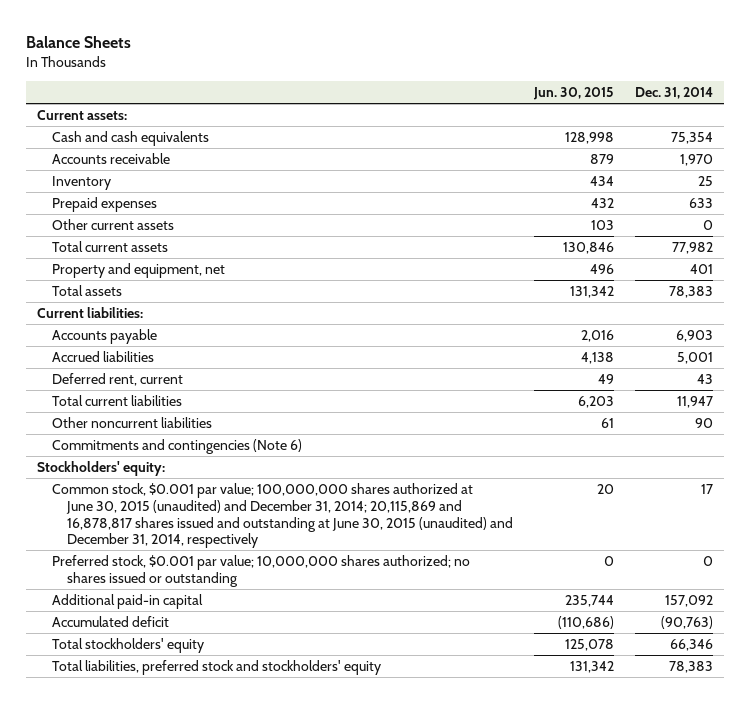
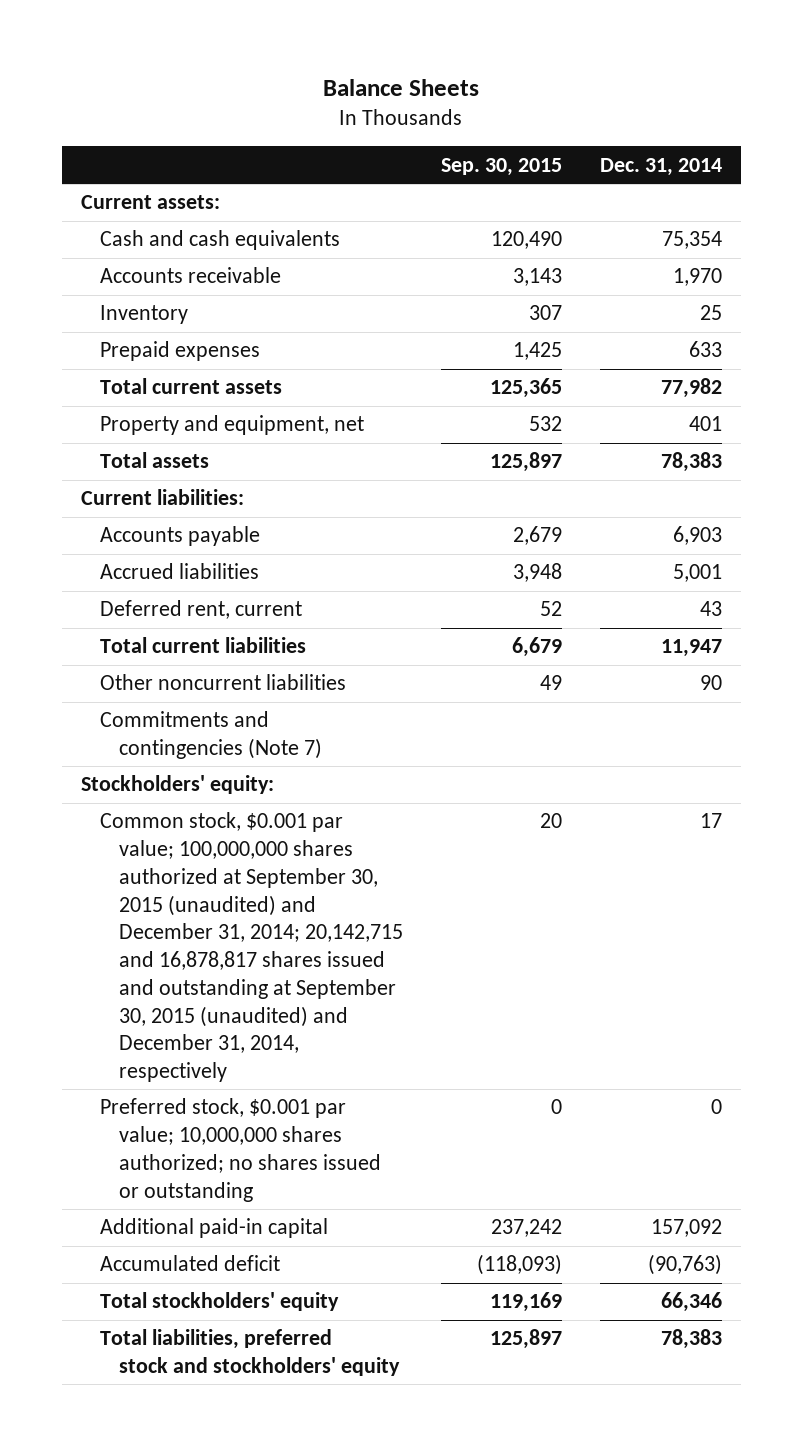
- | Jun. 30, 2015 | Dec. 31, 2014
+ | Sep. 30, 2015 | Dec. 31, 2014
- Other current assets | 103 | 0
- Commitments and contingencies (Note 6)
+ Commitments and contingencies (Note 7)
- Common stock, $0.001 par value; 100,000,000 shares authorized at June 30, 2015 (unaudited) and December 31, 2014; 20,115,869 and 16,878,817 shares issued and outstanding at June 30, 2015 (unaudited) and December 31, 2014, respectively | 20 | 17
+ Common stock, $0.001 par value; 100,000,000 shares authorized at September 30, 2015 (unaudited) and December 31, 2014; 20,142,715 and 16,878,817 shares issued and outstanding at September 30, 2015 (unaudited) and December 31, 2014, respectively | 20 | 17

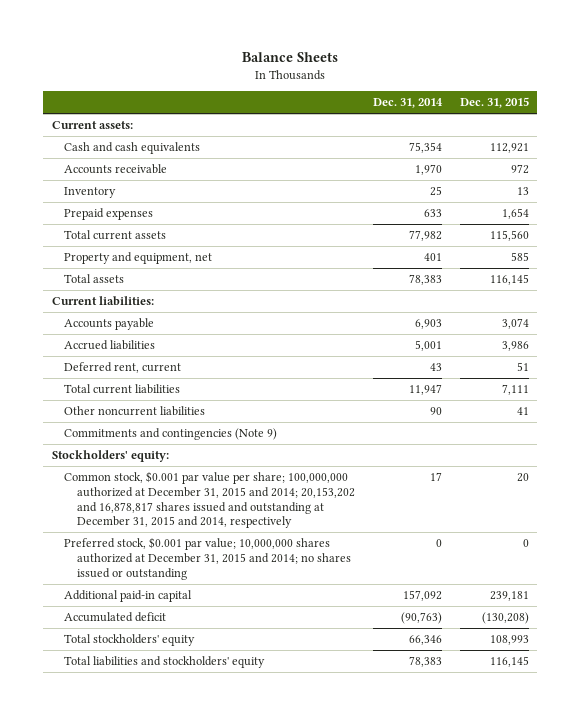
- | Sep. 30, 2015 | Dec. 31, 2014
+ | Dec. 31, 2014 | Dec. 31, 2015
- Commitments and contingencies (Note 7)
+ Commitments and contingencies (Note 9)
- Common stock, $0.001 par value; 100,000,000 shares authorized at September 30, 2015 (unaudited) and December 31, 2014; 20,142,715 and 16,878,817 shares issued and outstanding at September 30, 2015 (unaudited) and December 31, 2014, respectively | 20 | 17
- Preferred stock, $0.001 par value; 10,000,000 shares authorized; no shares issued or outstanding | 0 | 0
+ Common stock, $0.001 par value per share; 100,000,000 authorized at December 31, 2015 and 2014; 20,153,202 and 16,878,817 shares issued and outstanding at December 31, 2015 and 2014, respectively | 17 | 20
+ Preferred stock, $0.001 par value; 10,000,000 shares authorized at December 31, 2015 and 2014; no shares issued or outstanding | 0 | 0
- Total liabilities, preferred stock and stockholders' equity | 125,897 | 78,383
+ Total liabilities and stockholders' equity | 78,383 | 116,145

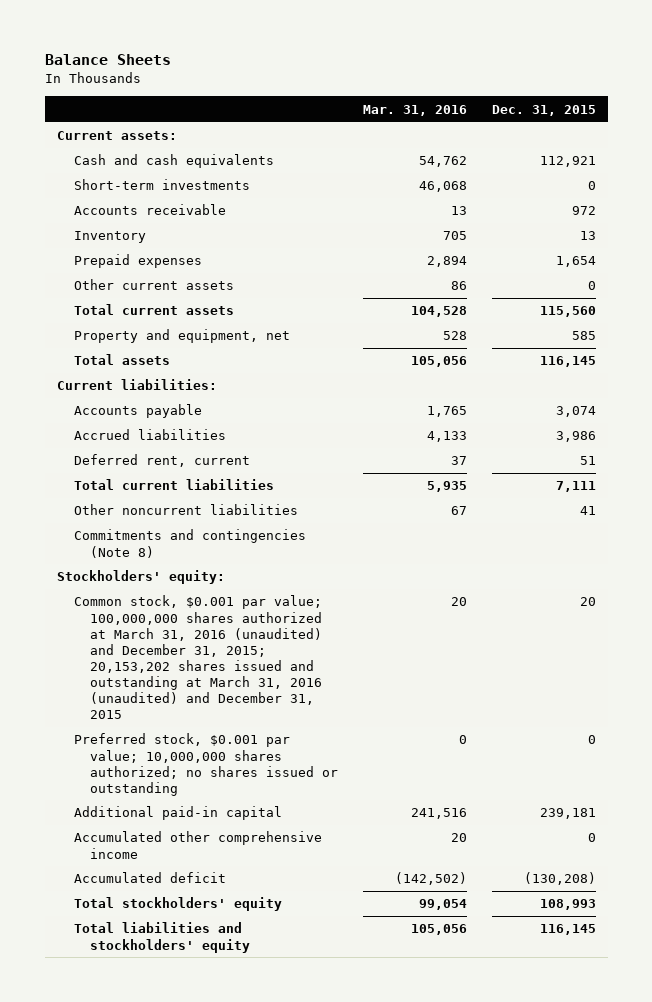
- | Dec. 31, 2014 | Dec. 31, 2015
+ | Mar. 31, 2016 | Dec. 31, 2015
+ Short-term investments | 46,068 | 0
+ Other current assets | 86 | 0
- Commitments and contingencies (Note 9)
+ Commitments and contingencies (Note 8)
- Common stock, $0.001 par value per share; 100,000,000 authorized at December 31, 2015 and 2014; 20,153,202 and 16,878,817 shares issued and outstanding at December 31, 2015 and 2014, respectively | 17 | 20
- Preferred stock, $0.001 par value; 10,000,000 shares authorized at December 31, 2015 and 2014; no shares issued or outstanding | 0 | 0
+ Common stock, $0.001 par value; 100,000,000 shares authorized at March 31, 2016 (unaudited) and December 31, 2015; 20,153,202 shares issued and outstanding at March 31, 2016 (unaudited) and December 31, 2015 | 20 | 20
+ Preferred stock, $0.001 par value; 10,000,000 shares authorized; no shares issued or outstanding | 0 | 0
+ Accumulated other comprehensive income | 20 | 0

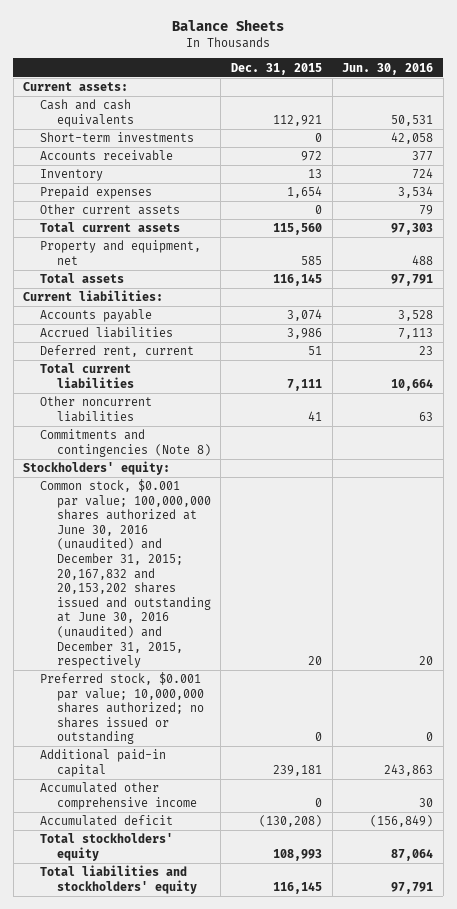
- | Mar. 31, 2016 | Dec. 31, 2015
+ | Dec. 31, 2015 | Jun. 30, 2016
- Common stock, $0.001 par value; 100,000,000 shares authorized at March 31, 2016 (unaudited) and December 31, 2015; 20,153,202 shares issued and outstanding at March 31, 2016 (unaudited) and December 31, 2015 | 20 | 20
+ Common stock, $0.001 par value; 100,000,000 shares authorized at June 30, 2016 (unaudited) and December 31, 2015; 20,167,832 and 20,153,202 shares issued and outstanding at June 30, 2016 (unaudited) and December 31, 2015, respectively | 20 | 20

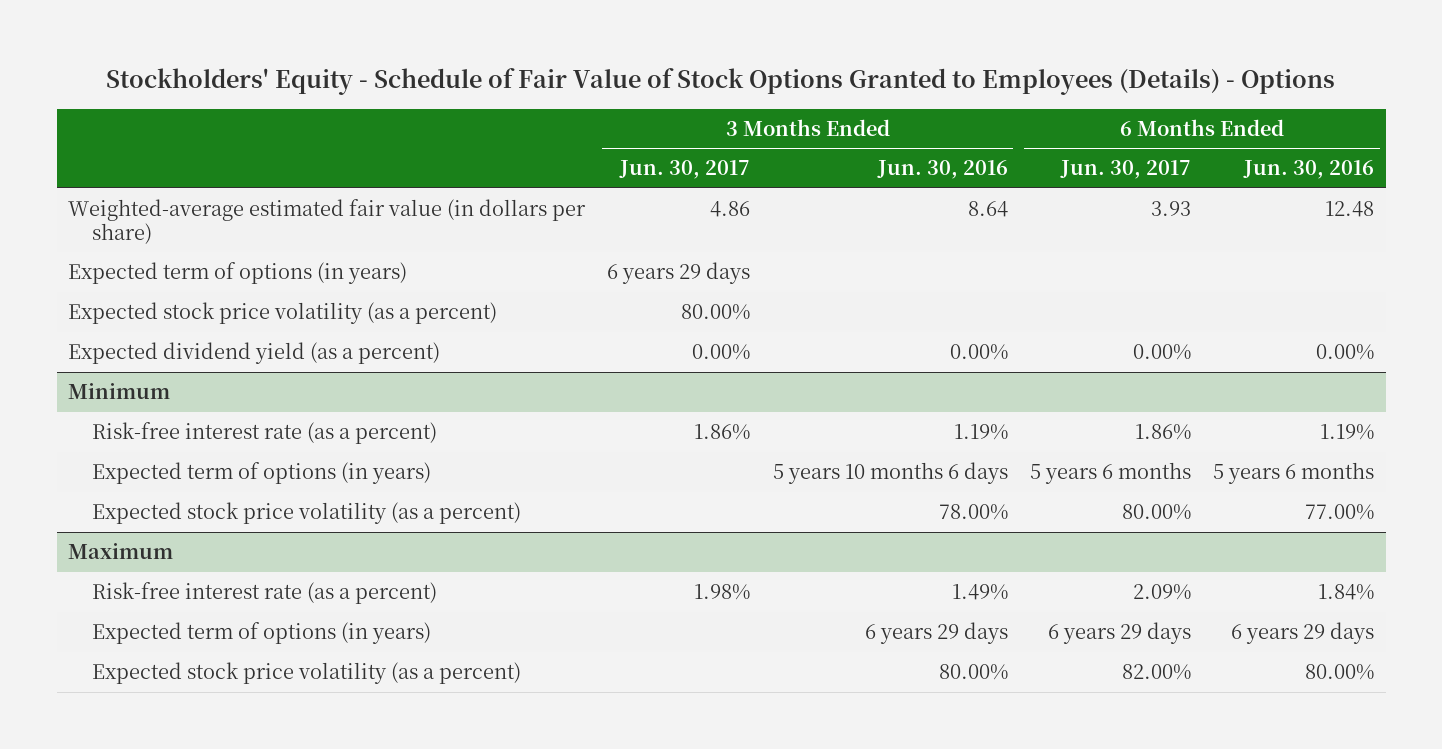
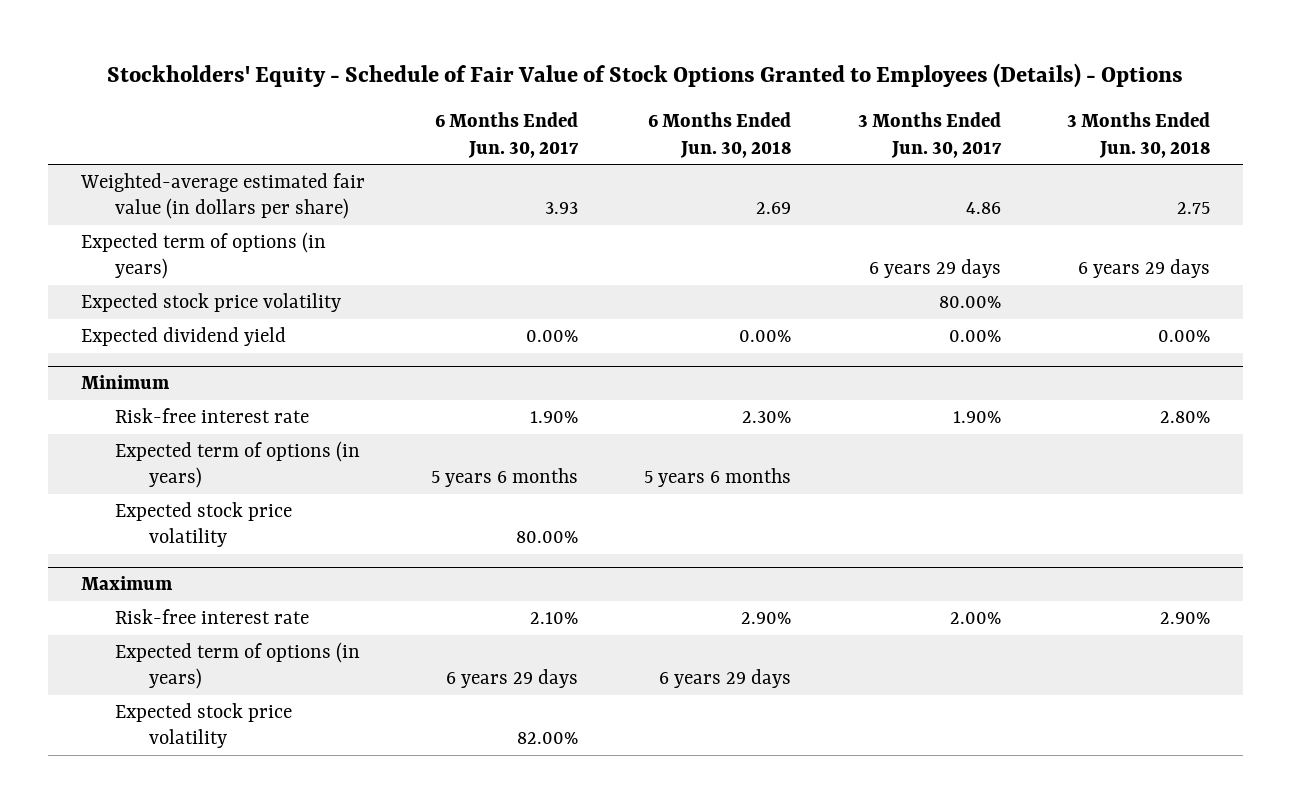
- | 3 Months Ended Jun. 30, 2017 | 3 Months Ended Jun. 30, 2016 | 6 Months Ended Jun. 30, 2017 | 6 Months Ended Jun. 30, 2016
+ | 6 Months Ended Jun. 30, 2017 | 6 Months Ended Jun. 30, 2018 | 3 Months Ended Jun. 30, 2017 | 3 Months Ended Jun. 30, 2018
- Expected stock price volatility (as a percent) | 80.00% | | |
- Expected dividend yield (as a percent) | 0.00% | 0.00% | 0.00% | 0.00%
+ Expected stock price volatility | | | 80.00% |
+ Expected dividend yield | 0.00% | 0.00% | 0.00% | 0.00%
@ Minimum
- Risk-free interest rate (as a percent) | 1.86% | 1.19% | 1.86% | 1.19%
+ Risk-free interest rate | 1.90% | 2.30% | 1.90% | 2.80%
- Expected stock price volatility (as a percent) | | 78.00% | 80.00% | 77.00%
+ Expected stock price volatility | 80.00% | | |
@ Maximum
- Risk-free interest rate (as a percent) | 1.98% | 1.49% | 2.09% | 1.84%
+ Risk-free interest rate | 2.10% | 2.90% | 2.00% | 2.90%
- Expected stock price volatility (as a percent) | | 80.00% | 82.00% | 80.00%
+ Expected stock price volatility | 82.00% | | |

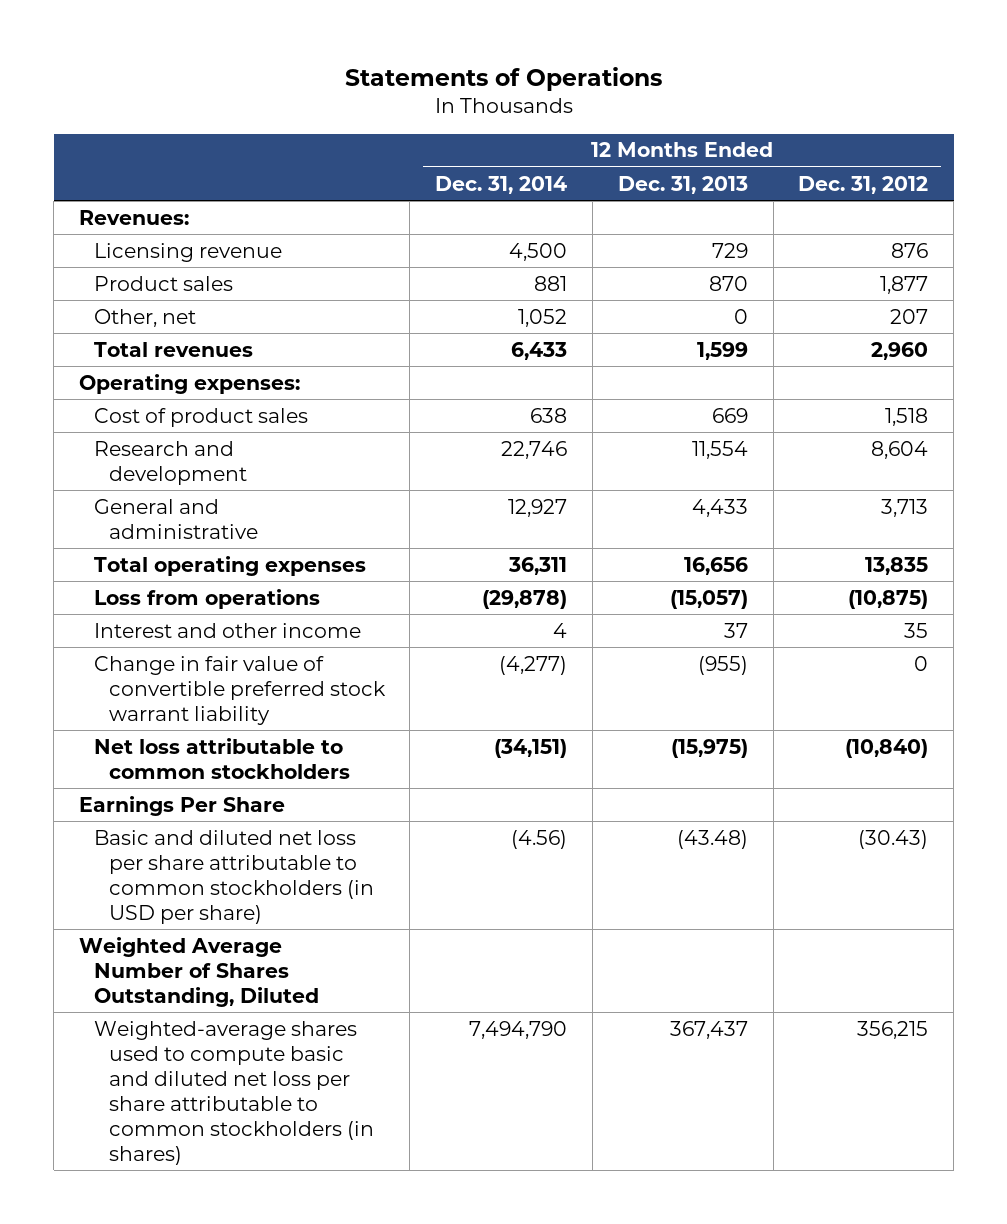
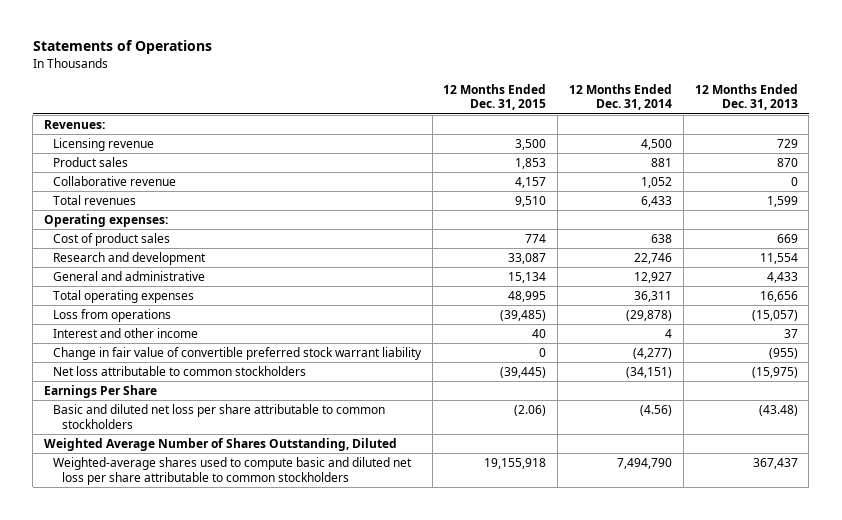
- | 12 Months Ended Dec. 31, 2014 | 12 Months Ended Dec. 31, 2013 | 12 Months Ended Dec. 31, 2012
+ | 12 Months Ended Dec. 31, 2015 | 12 Months Ended Dec. 31, 2014 | 12 Months Ended Dec. 31, 2013
- Other, net | 1,052 | 0 | 207
+ Collaborative revenue | 4,157 | 1,052 | 0
- Basic and diluted net loss per share attributable to common stockholders (in USD per share) | (4.56) | (43.48) | (30.43)
+ Basic and diluted net loss per share attributable to common stockholders | (2.06) | (4.56) | (43.48)
- Weighted-average shares used to compute basic and diluted net loss per share attributable to common stockholders (in shares) | 7,494,790 | 367,437 | 356,215
+ Weighted-average shares used to compute basic and diluted net loss per share attributable to common stockholders | 19,155,918 | 7,494,790 | 367,437

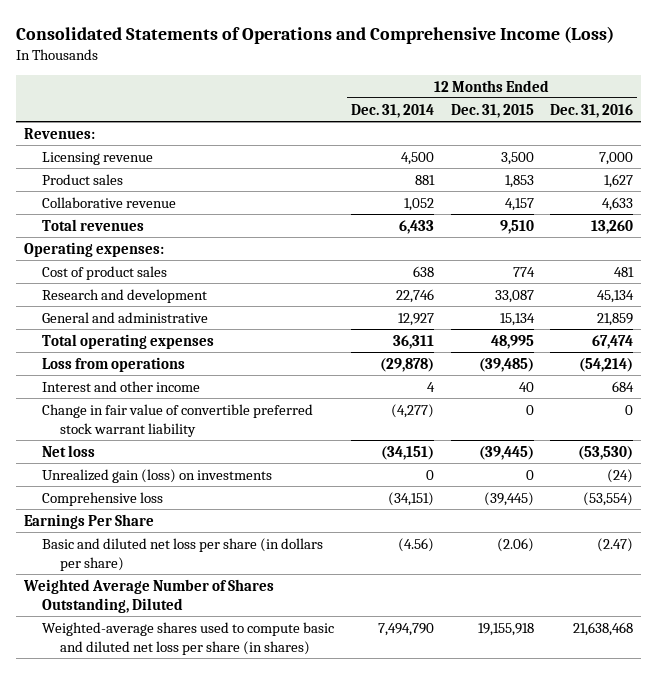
- Statements of Operations
+ Consolidated Statements of Operations and Comprehensive Income (Loss)
- | 12 Months Ended Dec. 31, 2015 | 12 Months Ended Dec. 31, 2014 | 12 Months Ended Dec. 31, 2013
+ | 12 Months Ended Dec. 31, 2014 | 12 Months Ended Dec. 31, 2015 | 12 Months Ended Dec. 31, 2016
- Net loss attributable to common stockholders | (39,445) | (34,151) | (15,975)
+ Net loss | (34,151) | (39,445) | (53,530)
+ Unrealized gain (loss) on investments | 0 | 0 | (24)
+ Comprehensive loss | (34,151) | (39,445) | (53,554)
- Basic and diluted net loss per share attributable to common stockholders | (2.06) | (4.56) | (43.48)
+ Basic and diluted net loss per share (in dollars per share) | (4.56) | (2.06) | (2.47)
- Weighted-average shares used to compute basic and diluted net loss per share attributable to common stockholders | 19,155,918 | 7,494,790 | 367,437
+ Weighted-average shares used to compute basic and diluted net loss per share (in shares) | 7,494,790 | 19,155,918 | 21,638,468

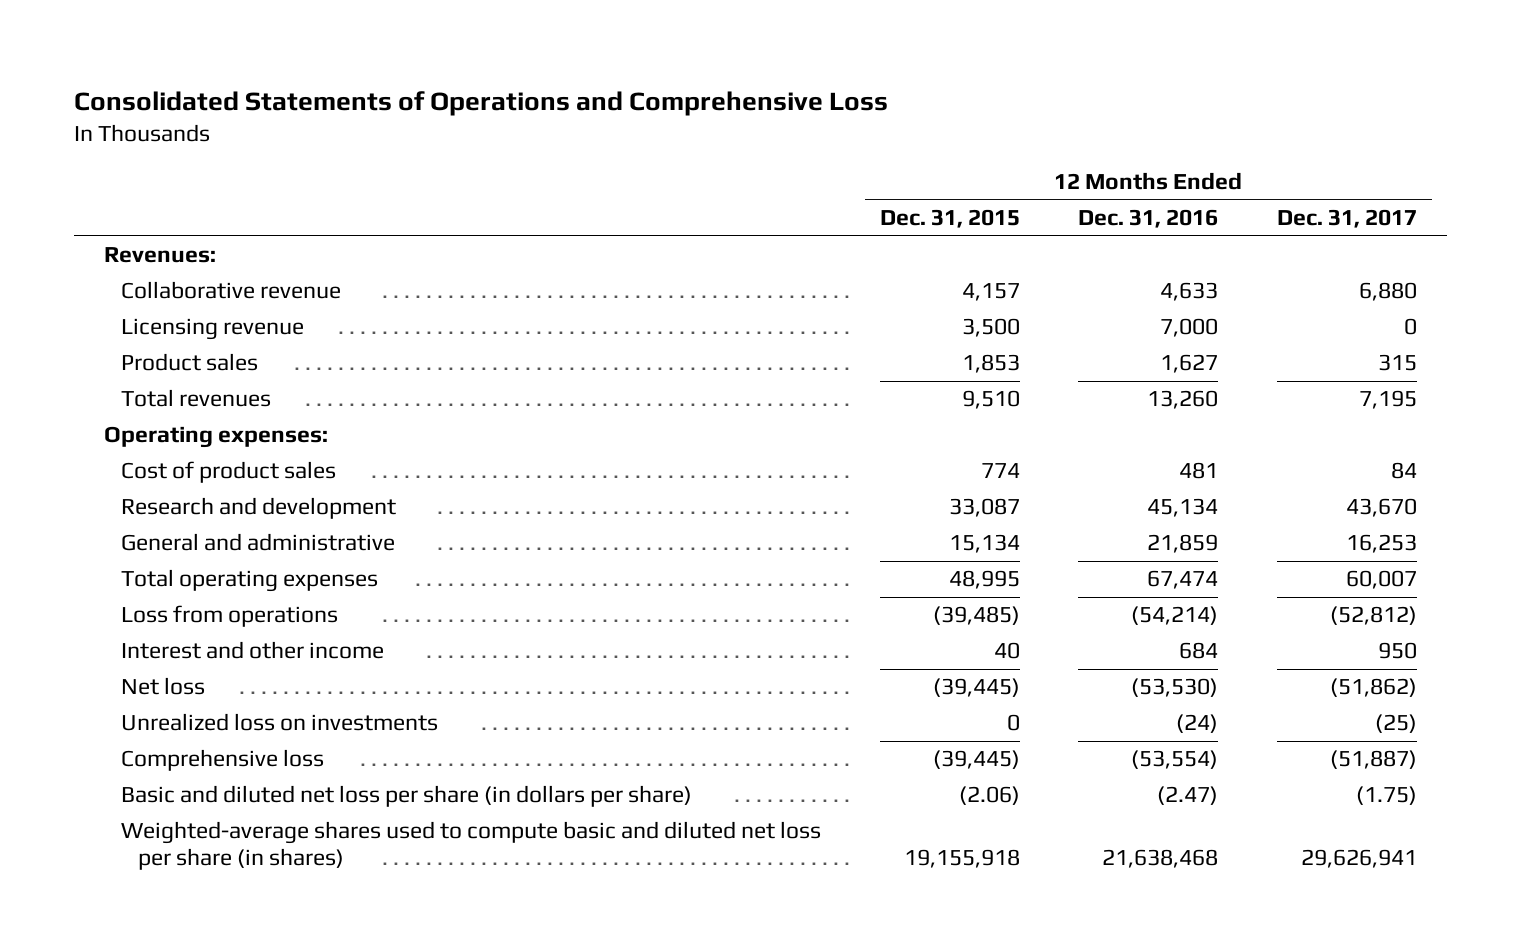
- Consolidated Statements of Operations and Comprehensive Income (Loss)
+ Consolidated Statements of Operations and Comprehensive Loss
- | 12 Months Ended Dec. 31, 2014 | 12 Months Ended Dec. 31, 2015 | 12 Months Ended Dec. 31, 2016
+ | 12 Months Ended Dec. 31, 2015 | 12 Months Ended Dec. 31, 2016 | 12 Months Ended Dec. 31, 2017
moved up: Collaborative revenue | 4,157 | 4,633 | 6,880
- Change in fair value of convertible preferred stock warrant liability | (4,277) | 0 | 0
- Unrealized gain (loss) on investments | 0 | 0 | (24)
+ Unrealized loss on investments | 0 | (24) | (25)
- Earnings Per Share
- Weighted Average Number of Shares Outstanding, Diluted

